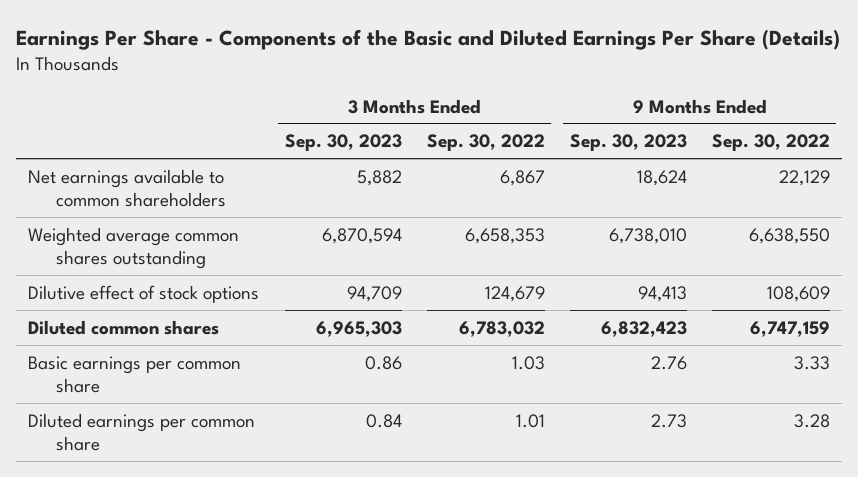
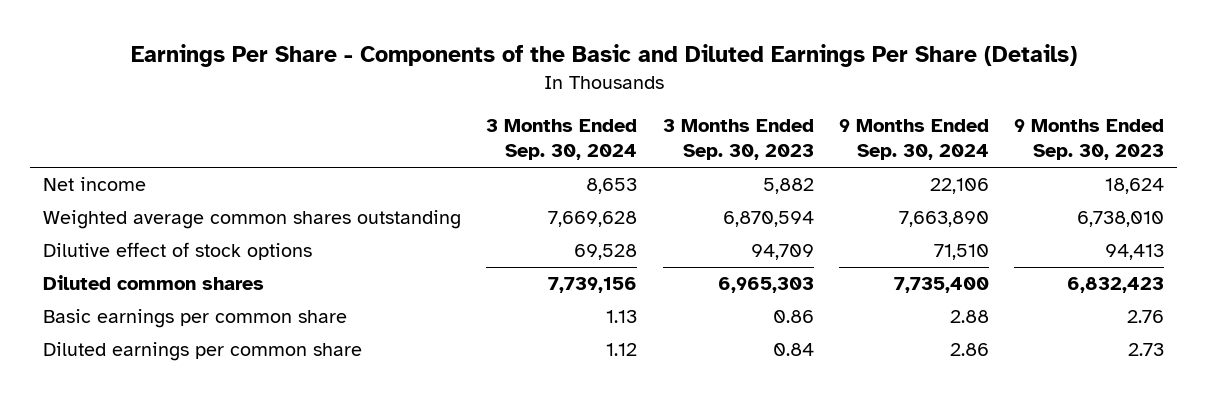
- | 3 Months Ended Sep. 30, 2023 | 3 Months Ended Sep. 30, 2022 | 9 Months Ended Sep. 30, 2023 | 9 Months Ended Sep. 30, 2022
+ | 3 Months Ended Sep. 30, 2024 | 3 Months Ended Sep. 30, 2023 | 9 Months Ended Sep. 30, 2024 | 9 Months Ended Sep. 30, 2023
- Net earnings available to common shareholders | 5,882 | 6,867 | 18,624 | 22,129
+ Net income | 8,653 | 5,882 | 22,106 | 18,624

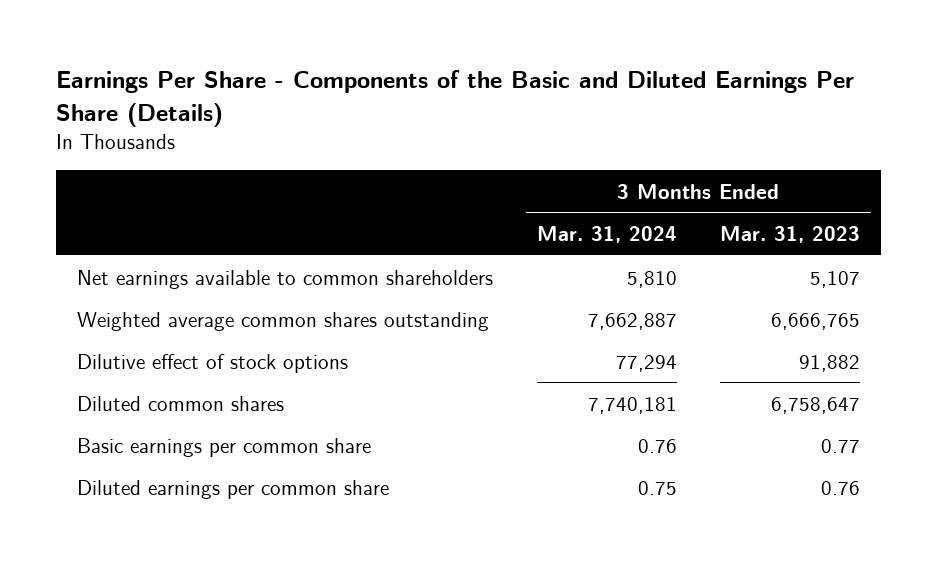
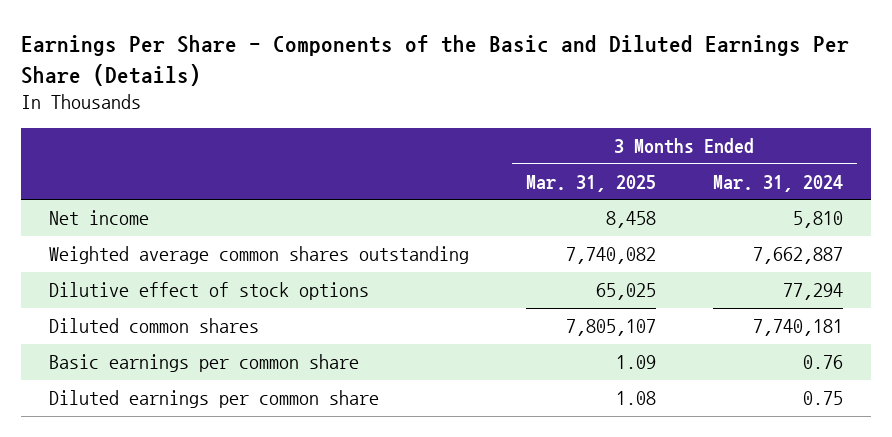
- | 3 Months Ended Mar. 31, 2024 | 3 Months Ended Mar. 31, 2023
+ | 3 Months Ended Mar. 31, 2025 | 3 Months Ended Mar. 31, 2024
- Net earnings available to common shareholders | 5,810 | 5,107
+ Net income | 8,458 | 5,810

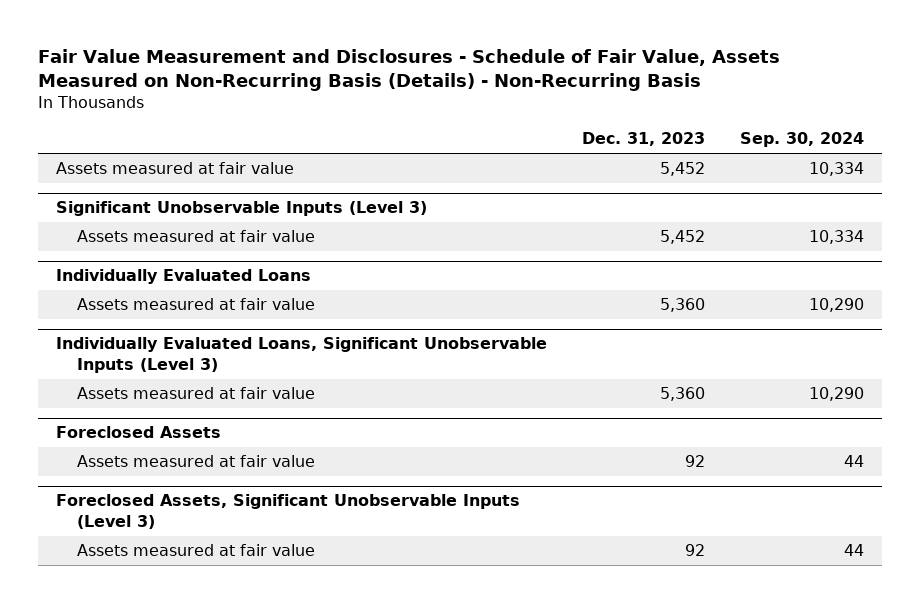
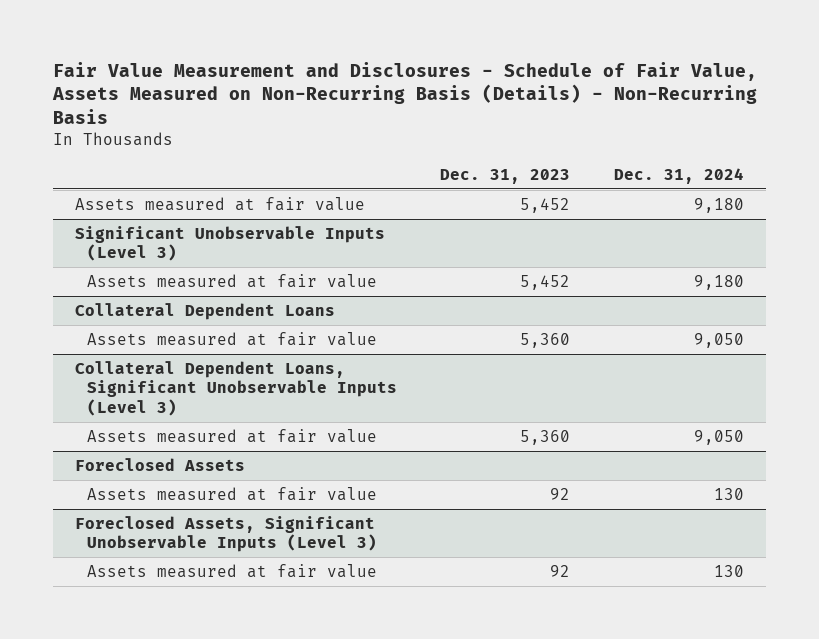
- | Dec. 31, 2023 | Sep. 30, 2024
+ | Dec. 31, 2023 | Dec. 31, 2024
- Individually Evaluated Loans
+ Collateral Dependent Loans
- Individually Evaluated Loans, Significant Unobservable Inputs (Level 3)
+ Collateral Dependent Loans, Significant Unobservable Inputs (Level 3)

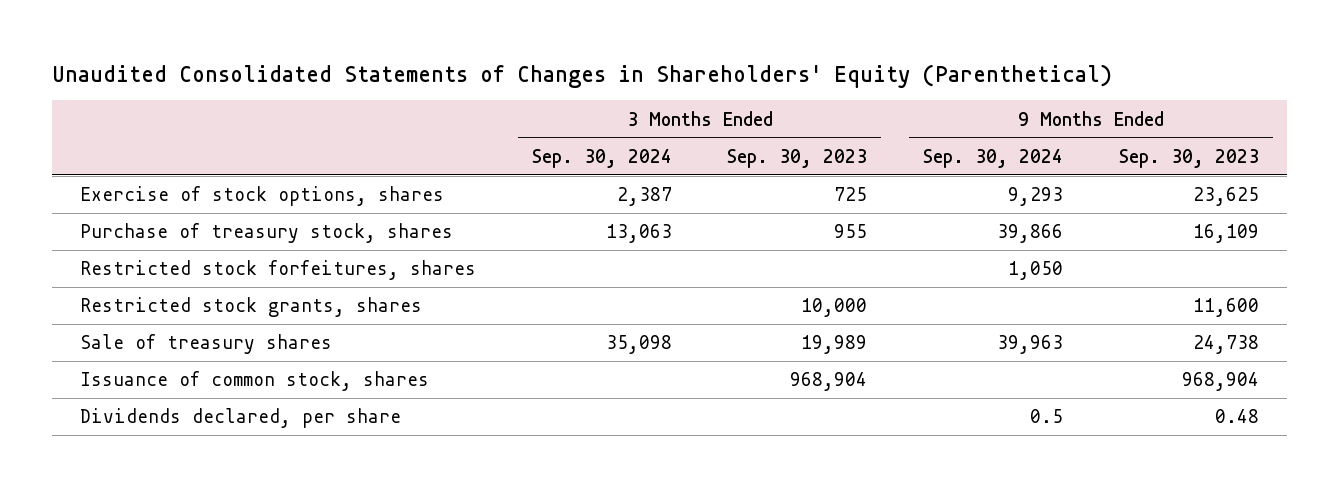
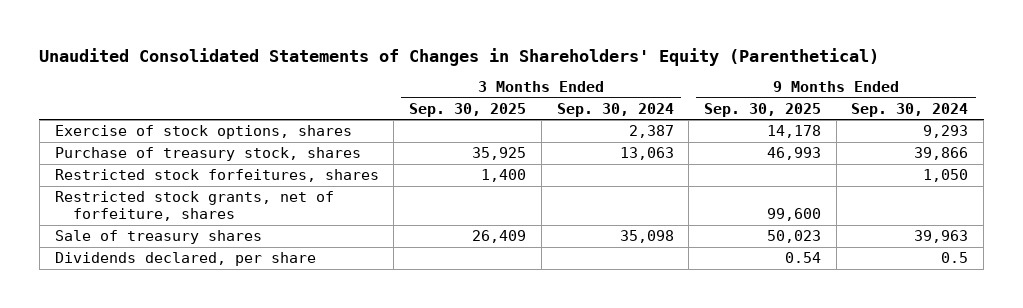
- | 3 Months Ended Sep. 30, 2024 | 3 Months Ended Sep. 30, 2023 | 9 Months Ended Sep. 30, 2024 | 9 Months Ended Sep. 30, 2023
+ | 3 Months Ended Sep. 30, 2025 | 3 Months Ended Sep. 30, 2024 | 9 Months Ended Sep. 30, 2025 | 9 Months Ended Sep. 30, 2024
- Restricted stock grants, shares | | 10,000 | | 11,600
+ Restricted stock grants, net of forfeiture, shares | | | 99,600 |
- Issuance of common stock, shares | | 968,904 | | 968,904

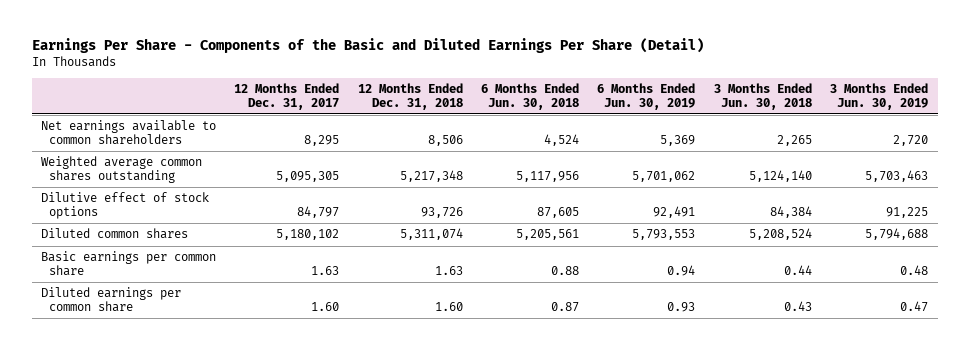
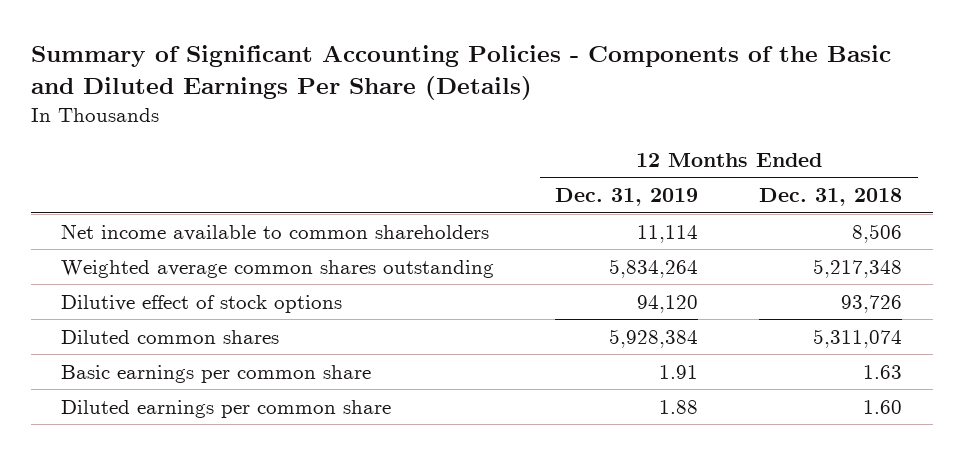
- Earnings Per Share - Components of the Basic and Diluted Earnings Per Share (Detail)
+ Summary of Significant Accounting Policies - Components of the Basic and Diluted Earnings Per Share (Details)
- | 12 Months Ended Dec. 31, 2017 | 12 Months Ended Dec. 31, 2018 | 6 Months Ended Jun. 30, 2018 | 6 Months Ended Jun. 30, 2019 | 3 Months Ended Jun. 30, 2018 | 3 Months Ended Jun. 30, 2019
+ | 12 Months Ended Dec. 31, 2019 | 12 Months Ended Dec. 31, 2018
- Net earnings available to common shareholders | 8,295 | 8,506 | 4,524 | 5,369 | 2,265 | 2,720
+ Net income available to common shareholders | 11,114 | 8,506

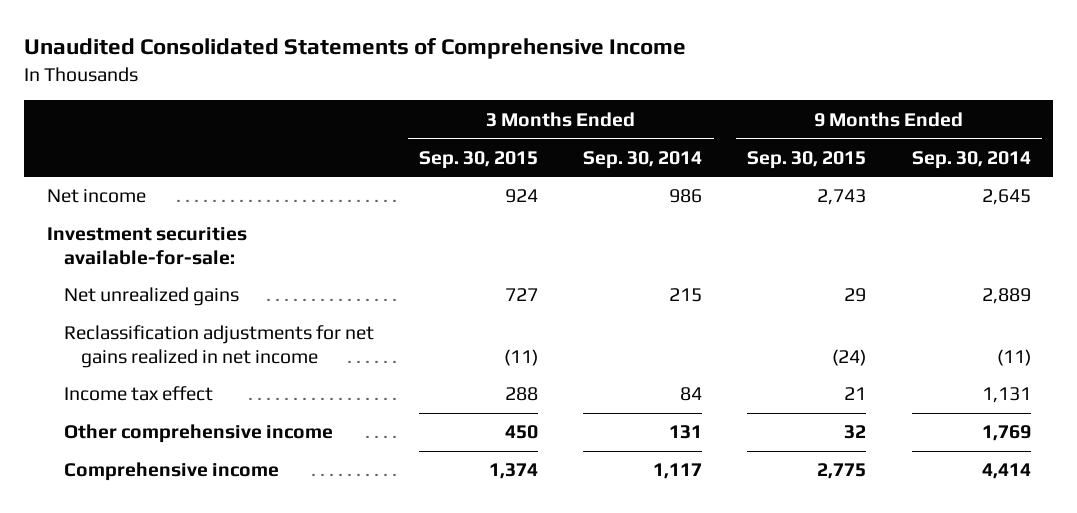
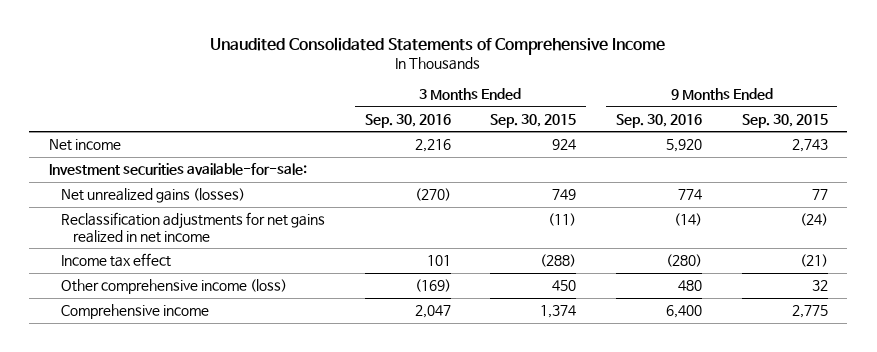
- | 3 Months Ended Sep. 30, 2015 | 3 Months Ended Sep. 30, 2014 | 9 Months Ended Sep. 30, 2015 | 9 Months Ended Sep. 30, 2014
+ | 3 Months Ended Sep. 30, 2016 | 3 Months Ended Sep. 30, 2015 | 9 Months Ended Sep. 30, 2016 | 9 Months Ended Sep. 30, 2015
- Net unrealized gains | 727 | 215 | 29 | 2,889
+ Net unrealized gains (losses) | (270) | 749 | 774 | 77
- Income tax effect | 288 | 84 | 21 | 1,131
- Other comprehensive income | 450 | 131 | 32 | 1,769
+ Income tax effect | 101 | (288) | (280) | (21)
+ Other comprehensive income (loss) | (169) | 450 | 480 | 32

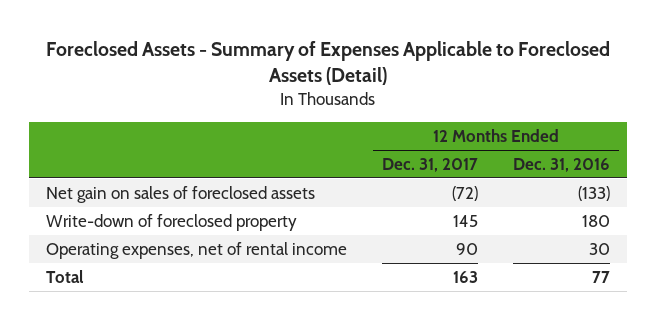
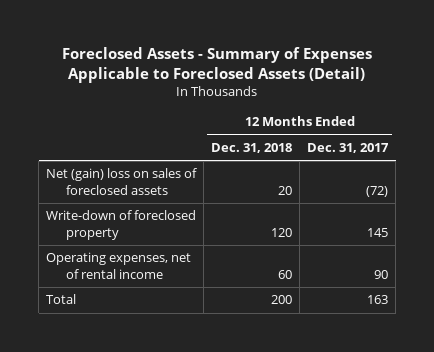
- | 12 Months Ended Dec. 31, 2017 | 12 Months Ended Dec. 31, 2016
+ | 12 Months Ended Dec. 31, 2018 | 12 Months Ended Dec. 31, 2017
- Net gain on sales of foreclosed assets | (72) | (133)
+ Net (gain) loss on sales of foreclosed assets | 20 | (72)

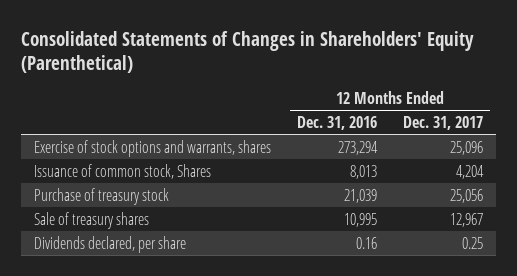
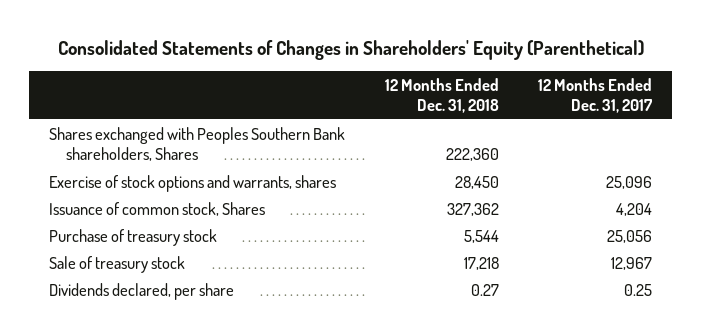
- | 12 Months Ended Dec. 31, 2016 | 12 Months Ended Dec. 31, 2017
+ | 12 Months Ended Dec. 31, 2018 | 12 Months Ended Dec. 31, 2017
+ Shares exchanged with Peoples Southern Bank shareholders, Shares | 222,360 |
- Sale of treasury shares | 10,995 | 12,967
+ Sale of treasury stock | 17,218 | 12,967

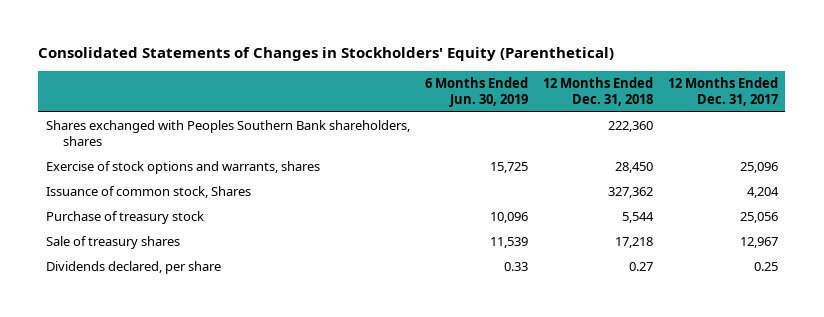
- Consolidated Statements of Changes in Shareholders' Equity (Parenthetical)
+ Consolidated Statements of Changes in Stockholders' Equity (Parenthetical)
- | 12 Months Ended Dec. 31, 2018 | 12 Months Ended Dec. 31, 2017
+ | 6 Months Ended Jun. 30, 2019 | 12 Months Ended Dec. 31, 2018 | 12 Months Ended Dec. 31, 2017
- Shares exchanged with Peoples Southern Bank shareholders, Shares | 222,360 |
+ Shares exchanged with Peoples Southern Bank shareholders, shares | | 222,360 |
- Sale of treasury stock | 17,218 | 12,967
+ Sale of treasury shares | 11,539 | 17,218 | 12,967

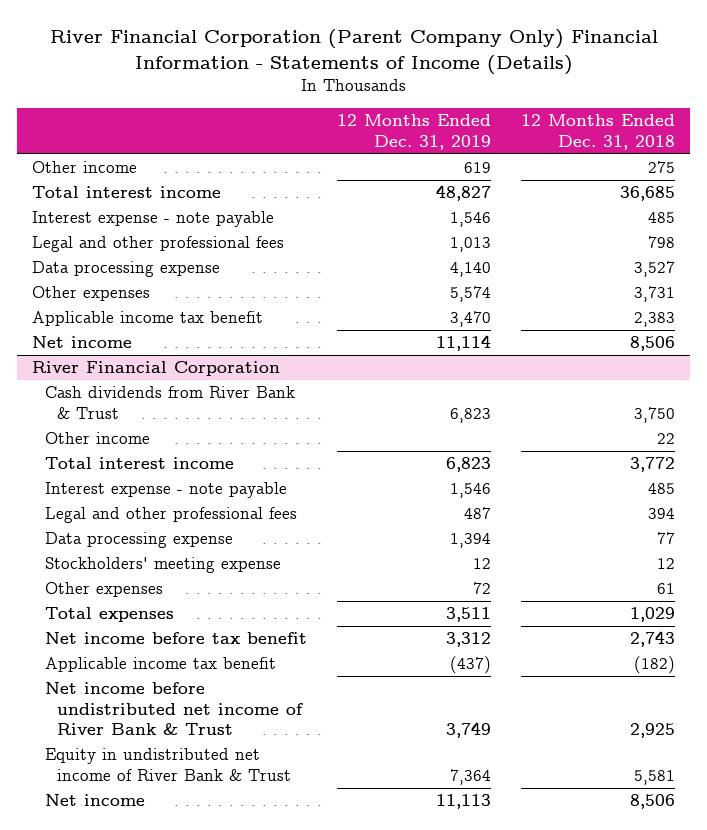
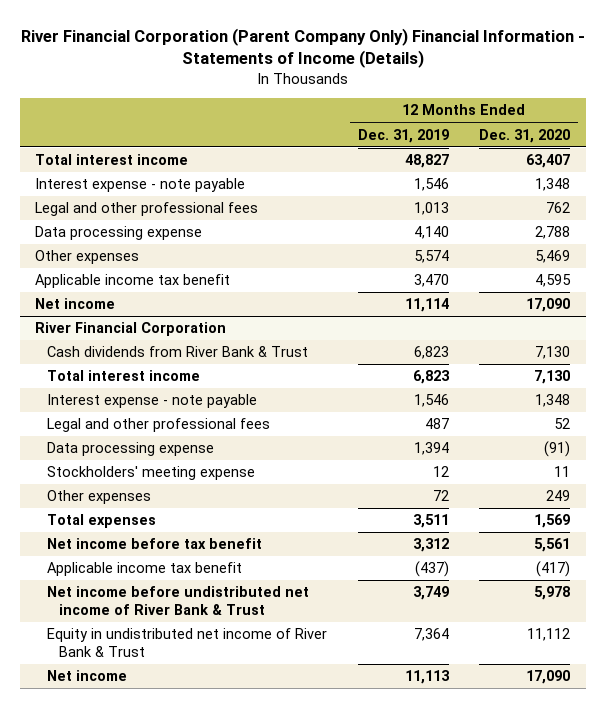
- | 12 Months Ended Dec. 31, 2019 | 12 Months Ended Dec. 31, 2018
+ | 12 Months Ended Dec. 31, 2019 | 12 Months Ended Dec. 31, 2020
- Other income | 619 | 275
@ River Financial Corporation
- Other income | | 22

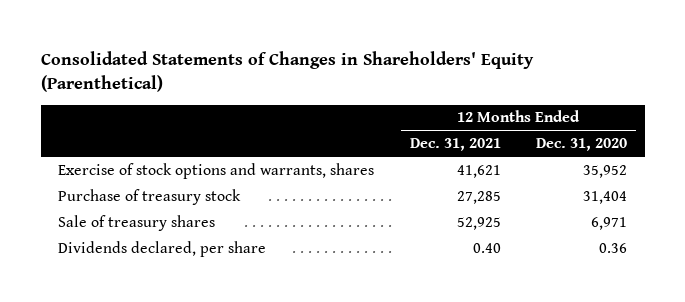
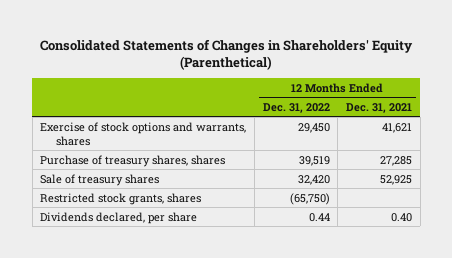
- | 12 Months Ended Dec. 31, 2021 | 12 Months Ended Dec. 31, 2020
+ | 12 Months Ended Dec. 31, 2022 | 12 Months Ended Dec. 31, 2021
- Purchase of treasury stock | 27,285 | 31,404
+ Purchase of treasury shares, shares | 39,519 | 27,285
+ Restricted stock grants, shares | (65,750) |

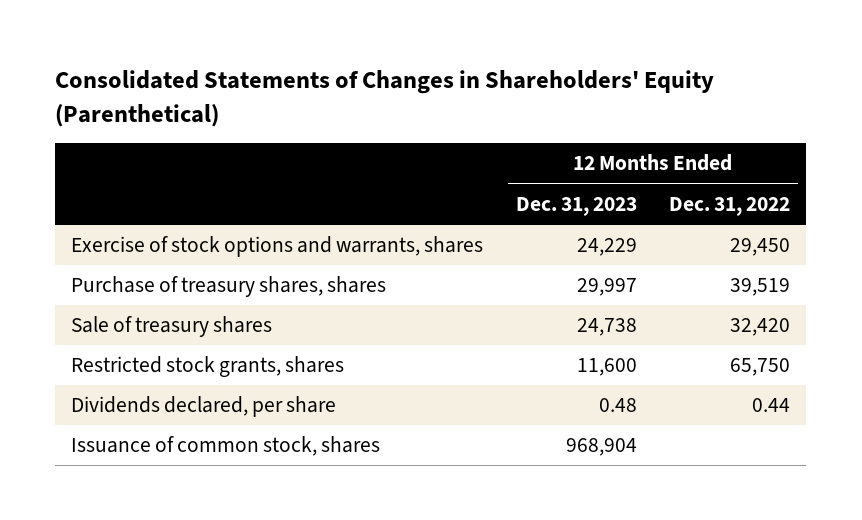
- | 12 Months Ended Dec. 31, 2022 | 12 Months Ended Dec. 31, 2021
+ | 12 Months Ended Dec. 31, 2023 | 12 Months Ended Dec. 31, 2022
- Restricted stock grants, shares | (65,750) |
+ Restricted stock grants, shares | 11,600 | 65,750
+ Issuance of common stock, shares | 968,904 |

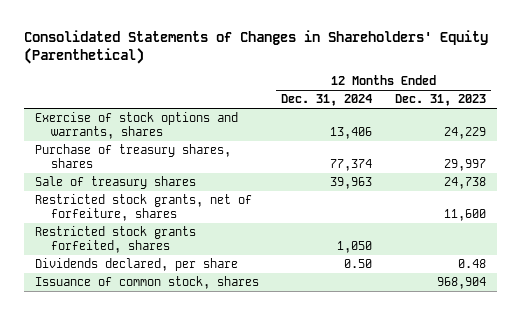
- | 12 Months Ended Dec. 31, 2023 | 12 Months Ended Dec. 31, 2022
+ | 12 Months Ended Dec. 31, 2024 | 12 Months Ended Dec. 31, 2023
- Restricted stock grants, shares | 11,600 | 65,750
+ Restricted stock grants, net of forfeiture, shares | | 11,600
+ Restricted stock grants forfeited, shares | 1,050 |

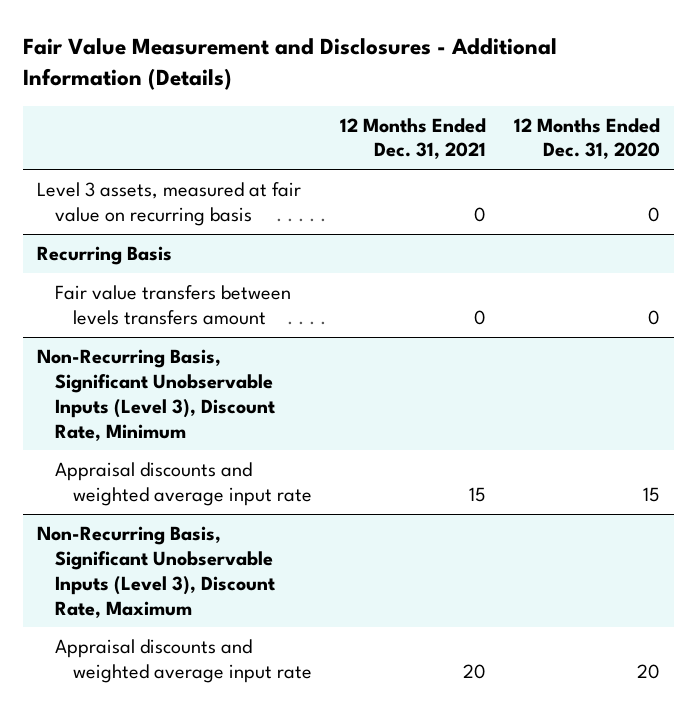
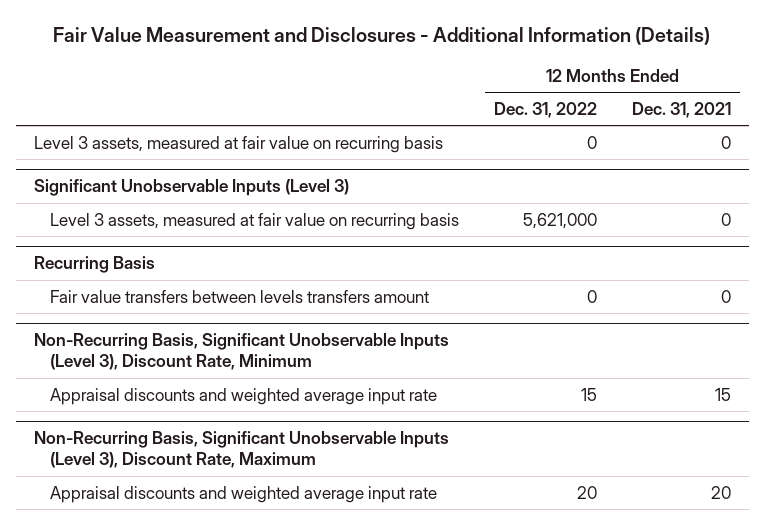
- | 12 Months Ended Dec. 31, 2021 | 12 Months Ended Dec. 31, 2020
+ | 12 Months Ended Dec. 31, 2022 | 12 Months Ended Dec. 31, 2021
+ Significant Unobservable Inputs (Level 3)
+ Level 3 assets, measured at fair value on recurring basis | 5,621,000 | 0

